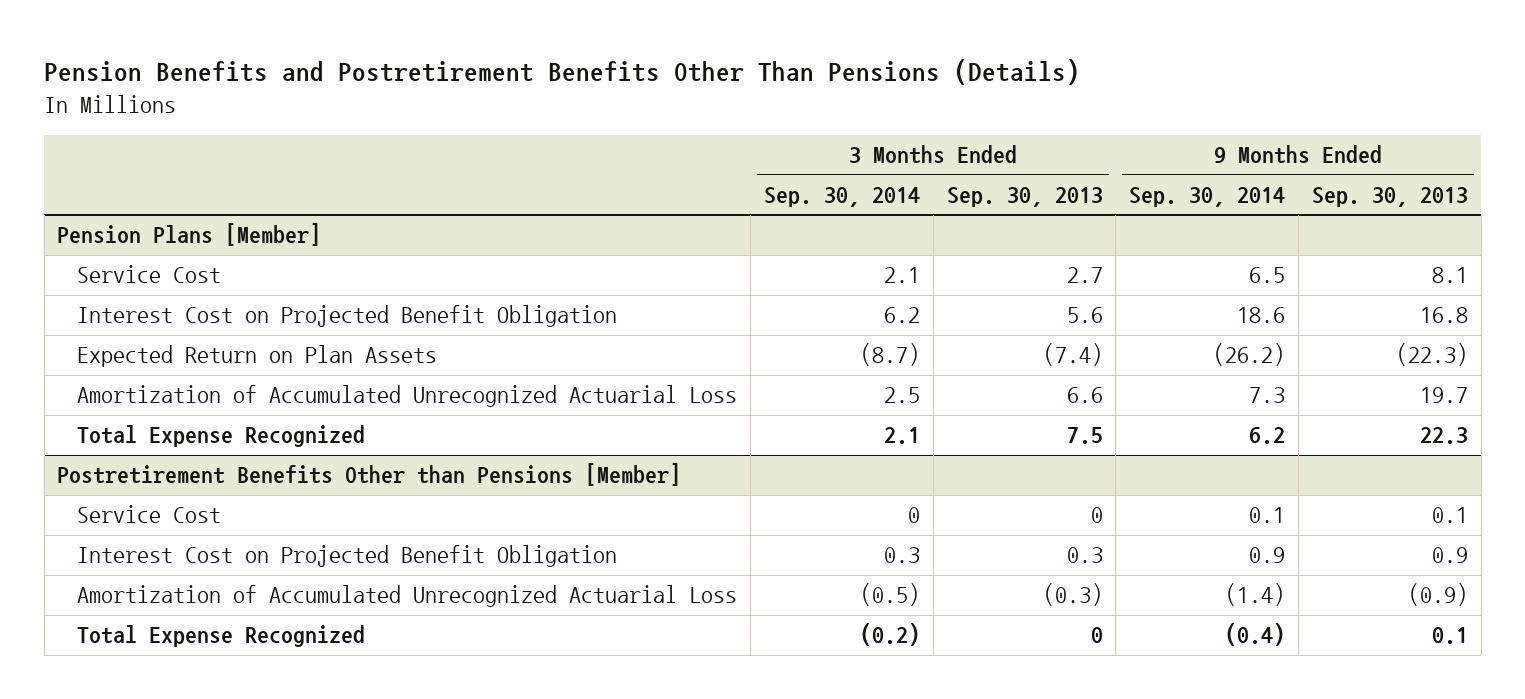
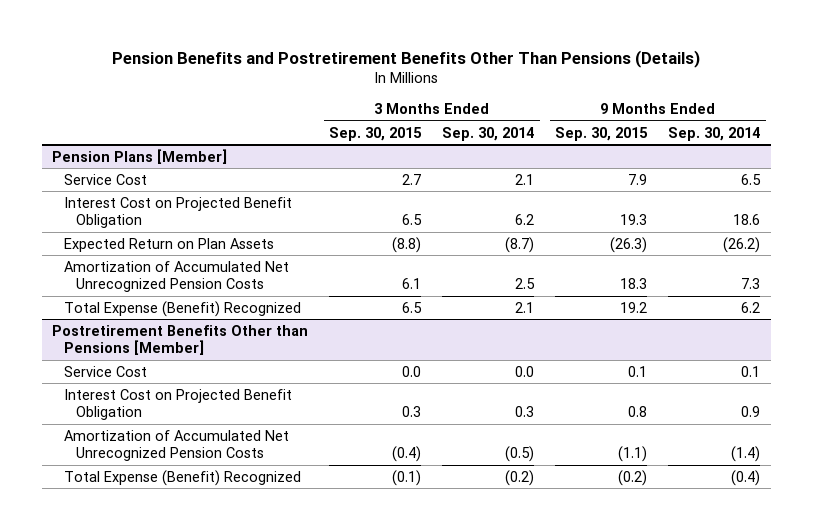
- | 3 Months Ended Sep. 30, 2014 | 3 Months Ended Sep. 30, 2013 | 9 Months Ended Sep. 30, 2014 | 9 Months Ended Sep. 30, 2013
+ | 3 Months Ended Sep. 30, 2015 | 3 Months Ended Sep. 30, 2014 | 9 Months Ended Sep. 30, 2015 | 9 Months Ended Sep. 30, 2014
@ Pension Plans [Member]
- Amortization of Accumulated Unrecognized Actuarial Loss | 2.5 | 6.6 | 7.3 | 19.7
- Total Expense Recognized | 2.1 | 7.5 | 6.2 | 22.3
+ Amortization of Accumulated Net Unrecognized Pension Costs | 6.1 | 2.5 | 18.3 | 7.3
+ Total Expense (Benefit) Recognized | 6.5 | 2.1 | 19.2 | 6.2
@ Postretirement Benefits Other than Pensions [Member]
- Service Cost | 0 | 0 | 0.1 | 0.1
+ Service Cost | 0.0 | 0.0 | 0.1 | 0.1
- Amortization of Accumulated Unrecognized Actuarial Loss | (0.5) | (0.3) | (1.4) | (0.9)
- Total Expense Recognized | (0.2) | 0 | (0.4) | 0.1
+ Amortization of Accumulated Net Unrecognized Pension Costs | (0.4) | (0.5) | (1.1) | (1.4)
+ Total Expense (Benefit) Recognized | (0.1) | (0.2) | (0.2) | (0.4)

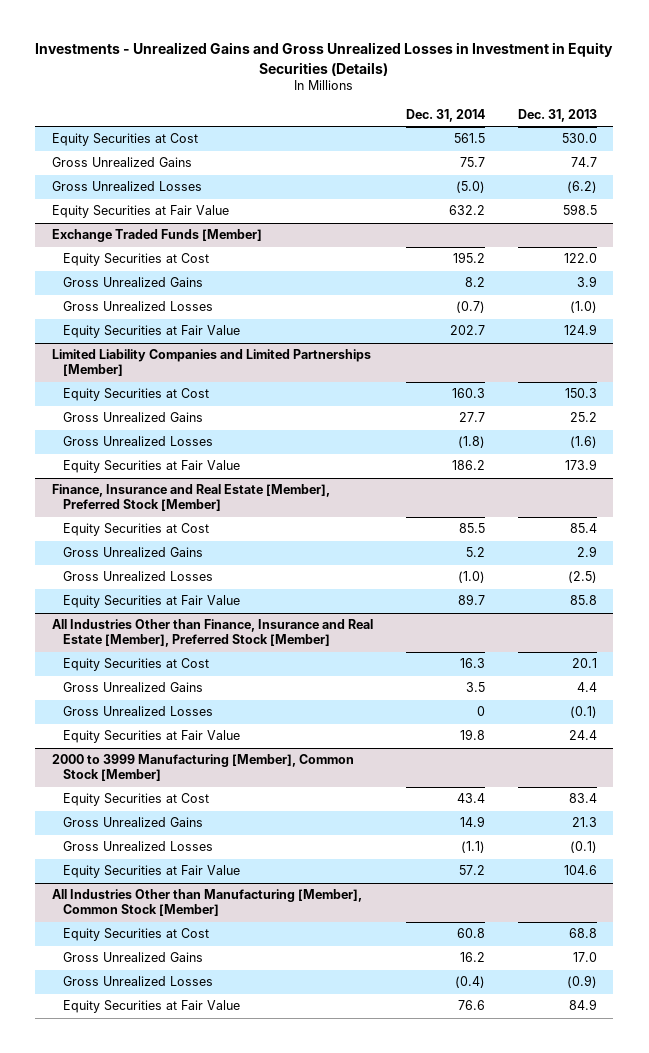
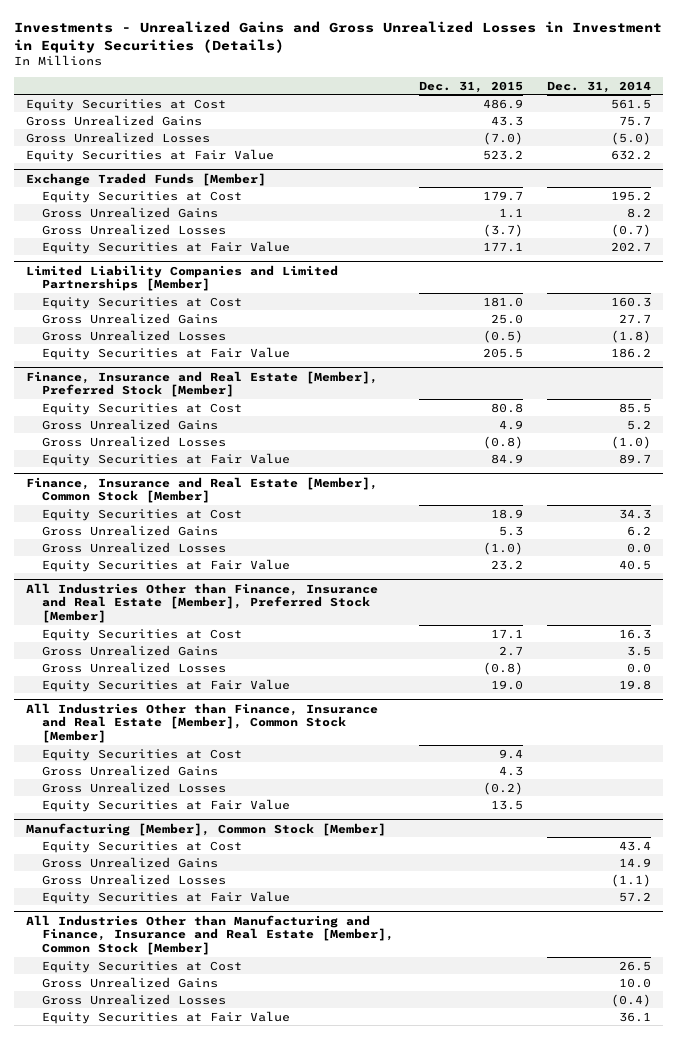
- | Dec. 31, 2014 | Dec. 31, 2013
+ | Dec. 31, 2015 | Dec. 31, 2014
+ Finance, Insurance and Real Estate [Member], Common Stock [Member]
+ Equity Securities at Cost | 18.9 | 34.3
+ Gross Unrealized Gains | 5.3 | 6.2
+ Gross Unrealized Losses | (1.0) | 0.0
+ Equity Securities at Fair Value | 23.2 | 40.5
@ All Industries Other than Finance, Insurance and Real Estate [Member], Preferred Stock [Member]
- Gross Unrealized Losses | 0 | (0.1)
+ Gross Unrealized Losses | (0.8) | 0.0
- 2000 to 3999 Manufacturing [Member], Common Stock [Member]
+ All Industries Other than Finance, Insurance and Real Estate [Member], Common Stock [Member]
+ Equity Securities at Cost | 9.4 |
+ Gross Unrealized Gains | 4.3 |
+ Gross Unrealized Losses | (0.2) |
+ Equity Securities at Fair Value | 13.5 |
+ Manufacturing [Member], Common Stock [Member]
- All Industries Other than Manufacturing [Member], Common Stock [Member]
- Equity Securities at Cost | 60.8 | 68.8
- Gross Unrealized Gains | 16.2 | 17.0
+ All Industries Other than Manufacturing and Finance, Insurance and Real Estate [Member], Common Stock [Member]
+ Equity Securities at Cost | | 26.5
+ Gross Unrealized Gains | | 10.0
- Equity Securities at Fair Value | 76.6 | 84.9
+ Equity Securities at Fair Value | | 36.1

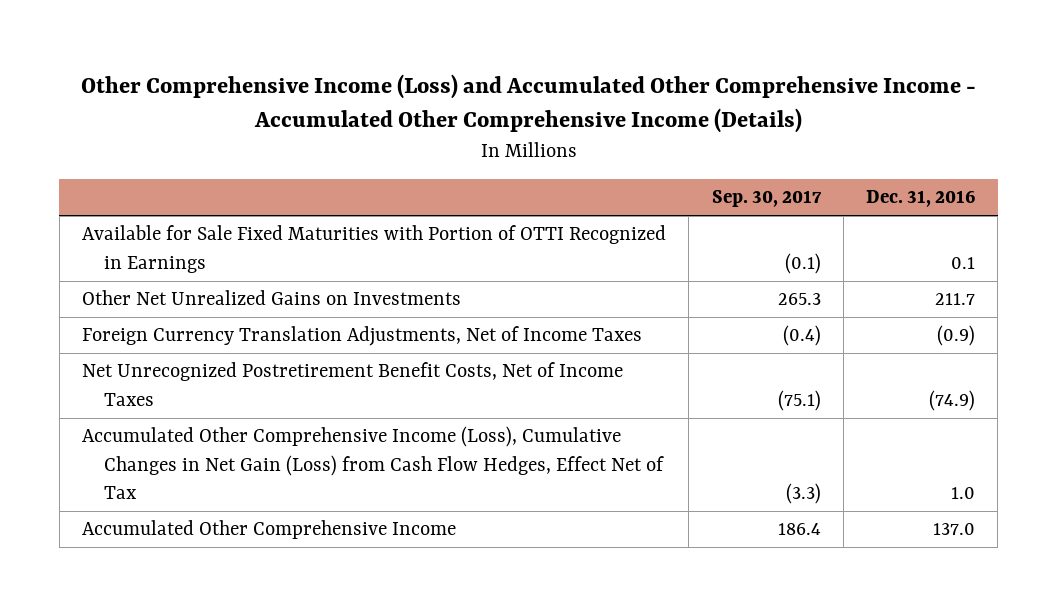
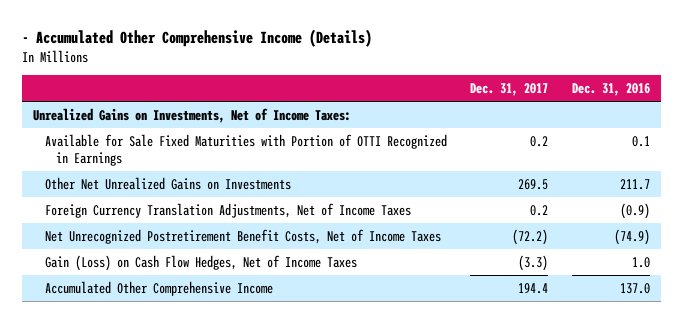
- Other Comprehensive Income (Loss) and Accumulated Other Comprehensive Income - Accumulated Other Comprehensive Income (Details)
+ - Accumulated Other Comprehensive Income (Details)
- | Sep. 30, 2017 | Dec. 31, 2016
+ | Dec. 31, 2017 | Dec. 31, 2016
+ Unrealized Gains on Investments, Net of Income Taxes:
- Accumulated Other Comprehensive Income (Loss), Cumulative Changes in Net Gain (Loss) from Cash Flow Hedges, Effect Net of Tax | (3.3) | 1.0
+ Gain (Loss) on Cash Flow Hedges, Net of Income Taxes | (3.3) | 1.0

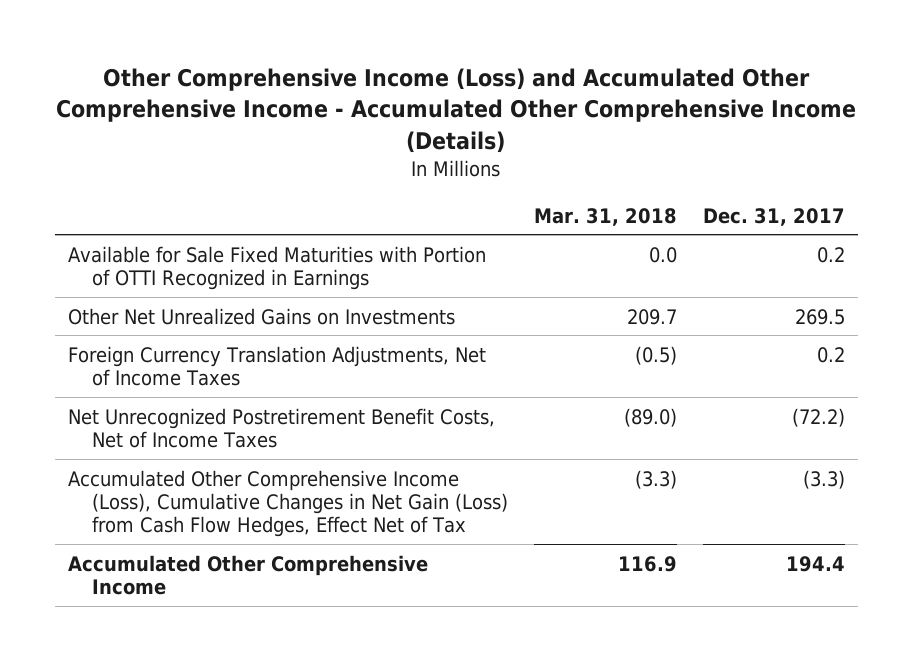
- - Accumulated Other Comprehensive Income (Details)
+ Other Comprehensive Income (Loss) and Accumulated Other Comprehensive Income - Accumulated Other Comprehensive Income (Details)
- | Dec. 31, 2017 | Dec. 31, 2016
+ | Mar. 31, 2018 | Dec. 31, 2017
- Unrealized Gains on Investments, Net of Income Taxes:
- Gain (Loss) on Cash Flow Hedges, Net of Income Taxes | (3.3) | 1.0
+ Accumulated Other Comprehensive Income (Loss), Cumulative Changes in Net Gain (Loss) from Cash Flow Hedges, Effect Net of Tax | (3.3) | (3.3)

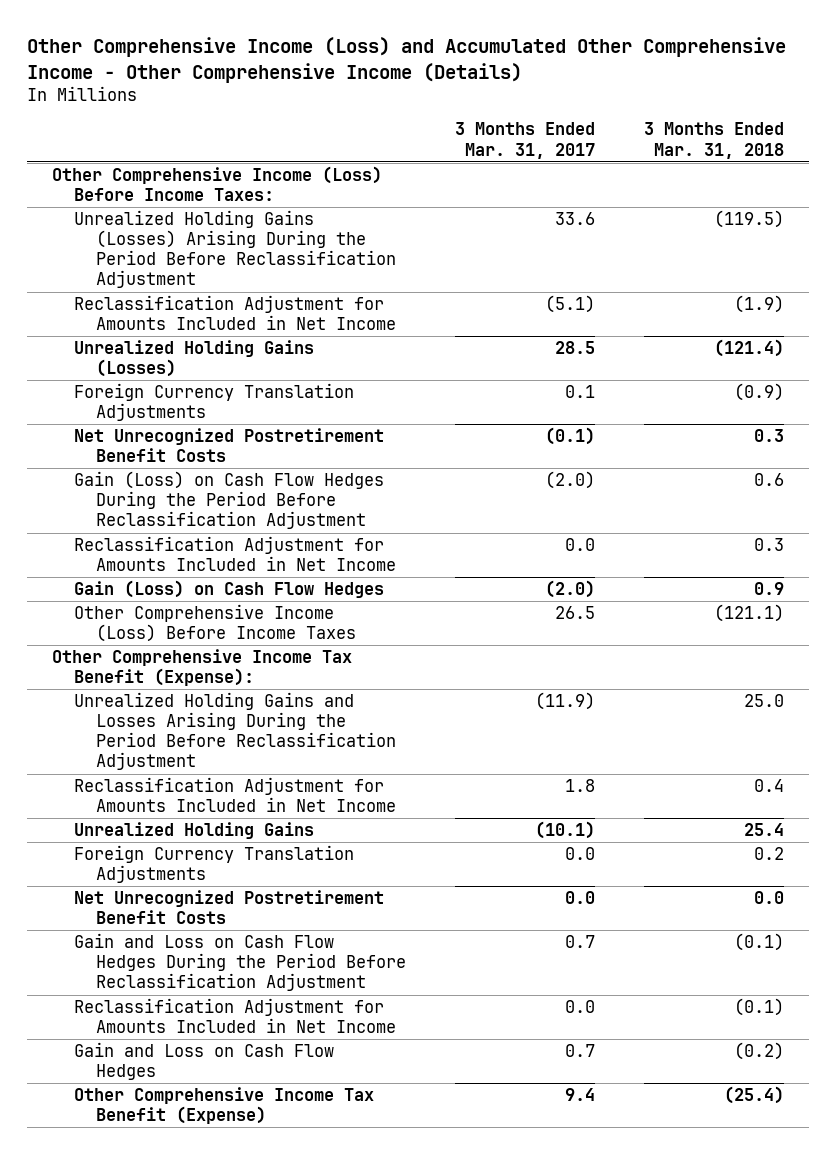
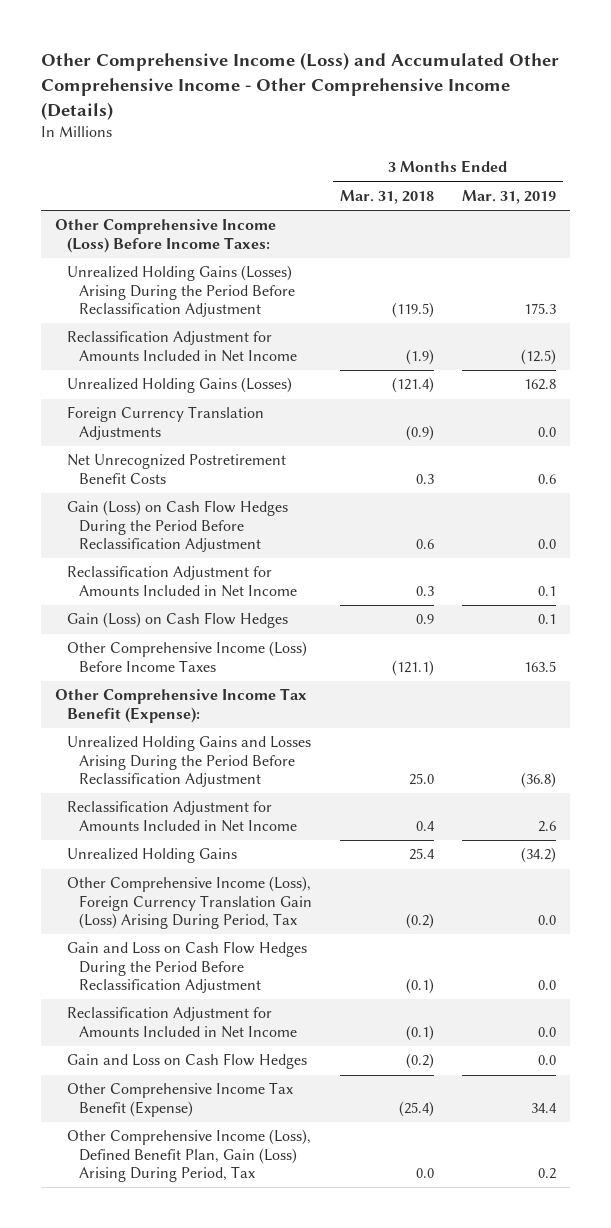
- | 3 Months Ended Mar. 31, 2017 | 3 Months Ended Mar. 31, 2018
+ | 3 Months Ended Mar. 31, 2018 | 3 Months Ended Mar. 31, 2019
- Foreign Currency Translation Adjustments | 0.0 | 0.2
- Net Unrecognized Postretirement Benefit Costs | 0.0 | 0.0
+ Other Comprehensive Income (Loss), Foreign Currency Translation Gain (Loss) Arising During Period, Tax | (0.2) | 0.0
+ Other Comprehensive Income (Loss), Defined Benefit Plan, Gain (Loss) Arising During Period, Tax | 0.0 | 0.2

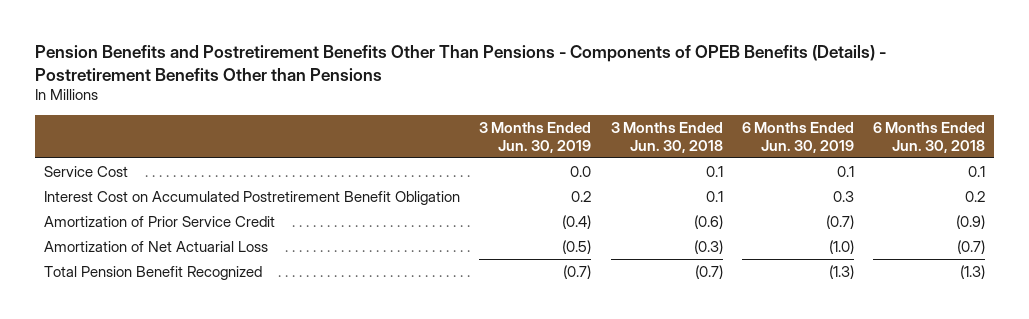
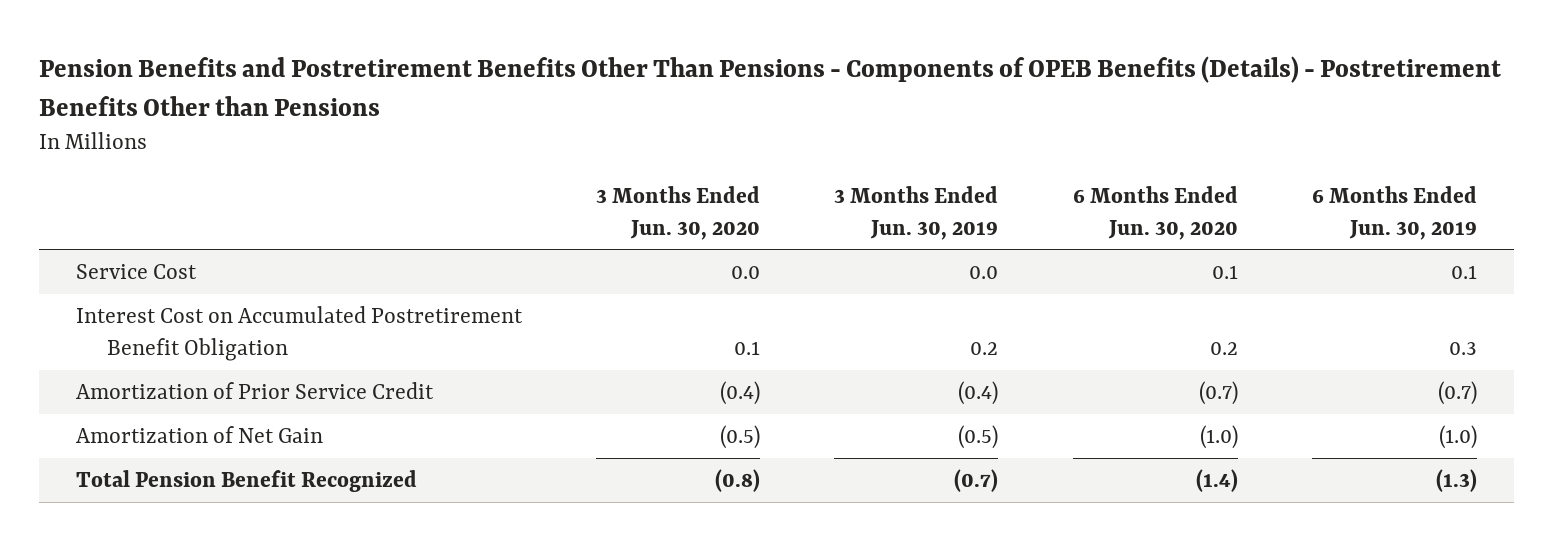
- | 3 Months Ended Jun. 30, 2019 | 3 Months Ended Jun. 30, 2018 | 6 Months Ended Jun. 30, 2019 | 6 Months Ended Jun. 30, 2018
+ | 3 Months Ended Jun. 30, 2020 | 3 Months Ended Jun. 30, 2019 | 6 Months Ended Jun. 30, 2020 | 6 Months Ended Jun. 30, 2019
- Amortization of Net Actuarial Loss | (0.5) | (0.3) | (1.0) | (0.7)
+ Amortization of Net Gain | (0.5) | (0.5) | (1.0) | (1.0)

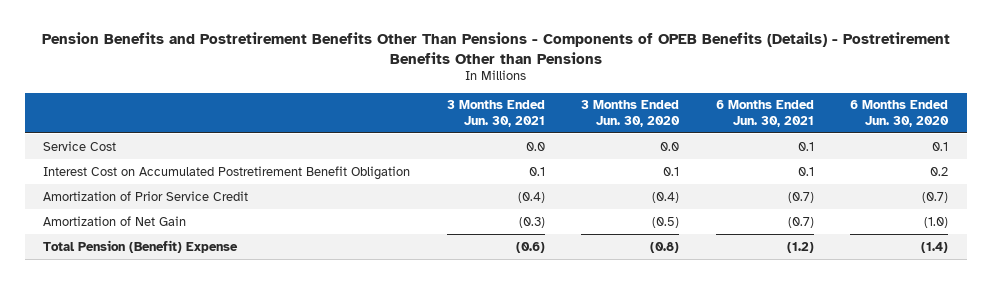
- | 3 Months Ended Jun. 30, 2020 | 3 Months Ended Jun. 30, 2019 | 6 Months Ended Jun. 30, 2020 | 6 Months Ended Jun. 30, 2019
+ | 3 Months Ended Jun. 30, 2021 | 3 Months Ended Jun. 30, 2020 | 6 Months Ended Jun. 30, 2021 | 6 Months Ended Jun. 30, 2020
- Total Pension Benefit Recognized | (0.8) | (0.7) | (1.4) | (1.3)
+ Total Pension (Benefit) Expense | (0.6) | (0.8) | (1.2) | (1.4)

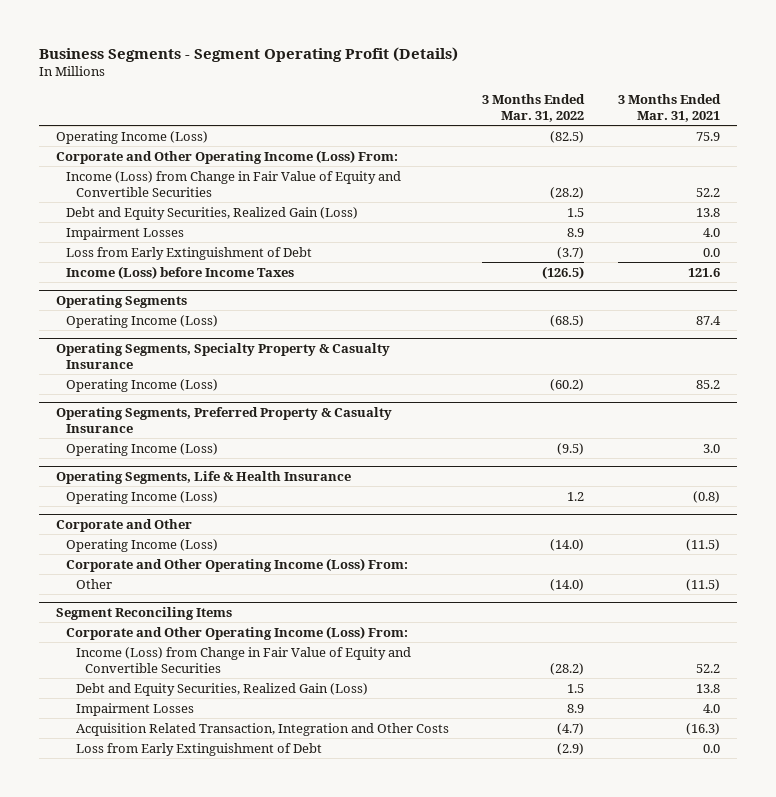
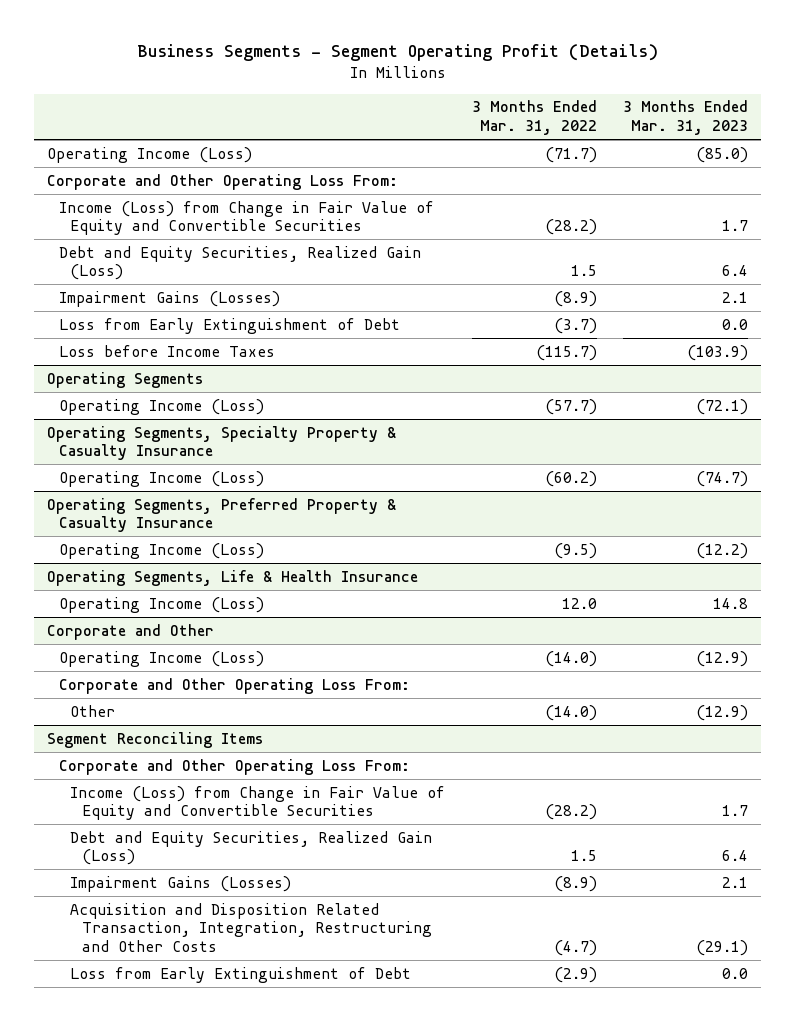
- | 3 Months Ended Mar. 31, 2022 | 3 Months Ended Mar. 31, 2021
+ | 3 Months Ended Mar. 31, 2022 | 3 Months Ended Mar. 31, 2023
- Operating Income (Loss) | (82.5) | 75.9
- Corporate and Other Operating Income (Loss) From:
+ Operating Income (Loss) | (71.7) | (85.0)
+ Corporate and Other Operating Loss From:
- Impairment Losses | 8.9 | 4.0
+ Impairment Gains (Losses) | (8.9) | 2.1
- Income (Loss) before Income Taxes | (126.5) | 121.6
+ Loss before Income Taxes | (115.7) | (103.9)
@ Operating Segments
- Operating Income (Loss) | (68.5) | 87.4
+ Operating Income (Loss) | (57.7) | (72.1)
@ Operating Segments, Life & Health Insurance
- Operating Income (Loss) | 1.2 | (0.8)
+ Operating Income (Loss) | 12.0 | 14.8
@ Corporate and Other
- Corporate and Other Operating Income (Loss) From:
+ Corporate and Other Operating Loss From:
@ Segment Reconciling Items
- Corporate and Other Operating Income (Loss) From:
+ Corporate and Other Operating Loss From:
- Impairment Losses | 8.9 | 4.0
- Acquisition Related Transaction, Integration and Other Costs | (4.7) | (16.3)
+ Impairment Gains (Losses) | (8.9) | 2.1
+ Acquisition and Disposition Related Transaction, Integration, Restructuring and Other Costs | (4.7) | (29.1)

